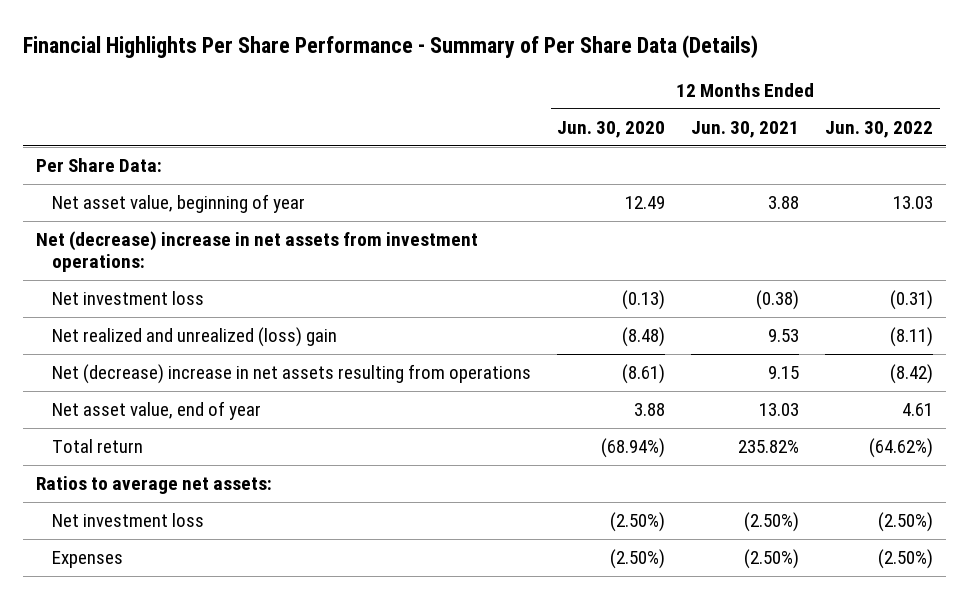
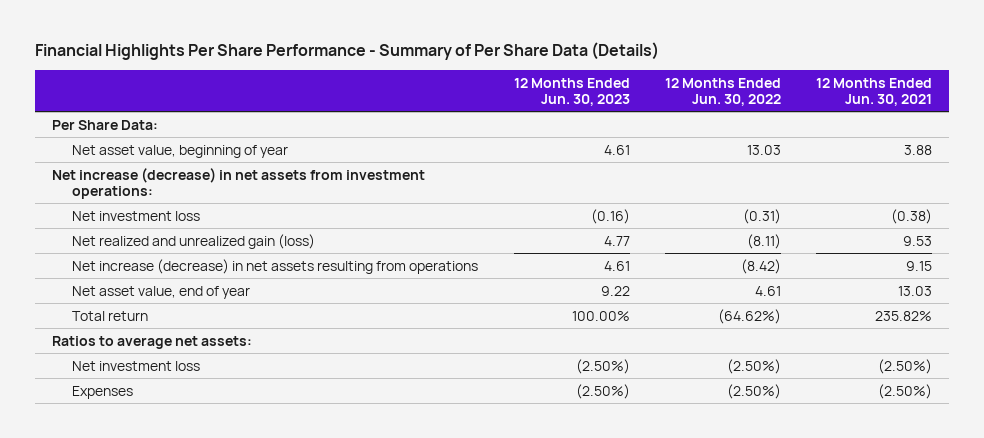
- | 12 Months Ended Jun. 30, 2020 | 12 Months Ended Jun. 30, 2021 | 12 Months Ended Jun. 30, 2022
+ | 12 Months Ended Jun. 30, 2023 | 12 Months Ended Jun. 30, 2022 | 12 Months Ended Jun. 30, 2021
- Net (decrease) increase in net assets from investment operations:
+ Net increase (decrease) in net assets from investment operations:
- Net realized and unrealized (loss) gain | (8.48) | 9.53 | (8.11)
- Net (decrease) increase in net assets resulting from operations | (8.61) | 9.15 | (8.42)
+ Net realized and unrealized gain (loss) | 4.77 | (8.11) | 9.53
+ Net increase (decrease) in net assets resulting from operations | 4.61 | (8.42) | 9.15

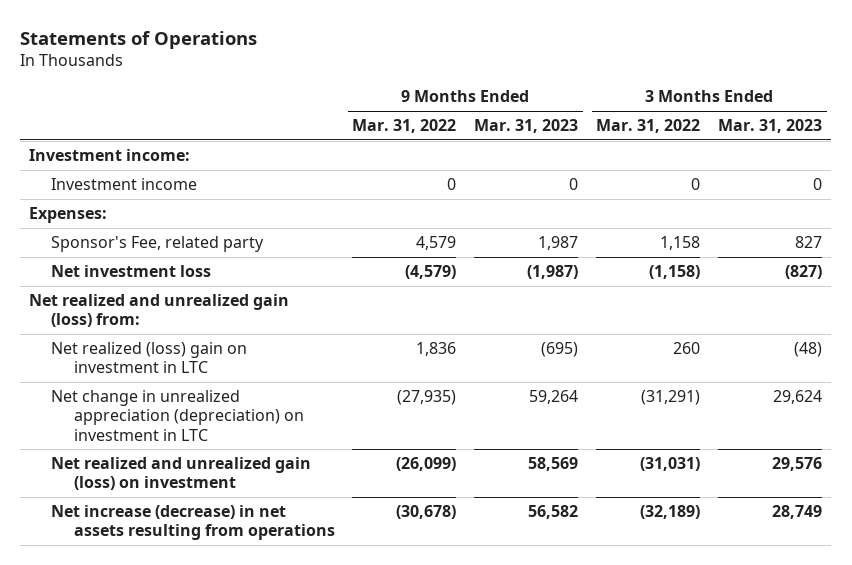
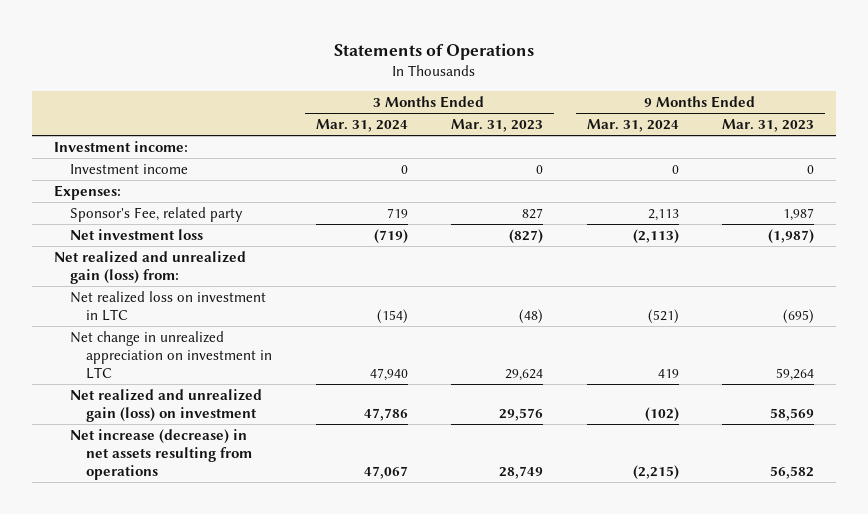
- | 9 Months Ended Mar. 31, 2022 | 9 Months Ended Mar. 31, 2023 | 3 Months Ended Mar. 31, 2022 | 3 Months Ended Mar. 31, 2023
+ | 3 Months Ended Mar. 31, 2024 | 3 Months Ended Mar. 31, 2023 | 9 Months Ended Mar. 31, 2024 | 9 Months Ended Mar. 31, 2023
- Net realized (loss) gain on investment in LTC | 1,836 | (695) | 260 | (48)
- Net change in unrealized appreciation (depreciation) on investment in LTC | (27,935) | 59,264 | (31,291) | 29,624
+ Net realized loss on investment in LTC | (154) | (48) | (521) | (695)
+ Net change in unrealized appreciation on investment in LTC | 47,940 | 29,624 | 419 | 59,264

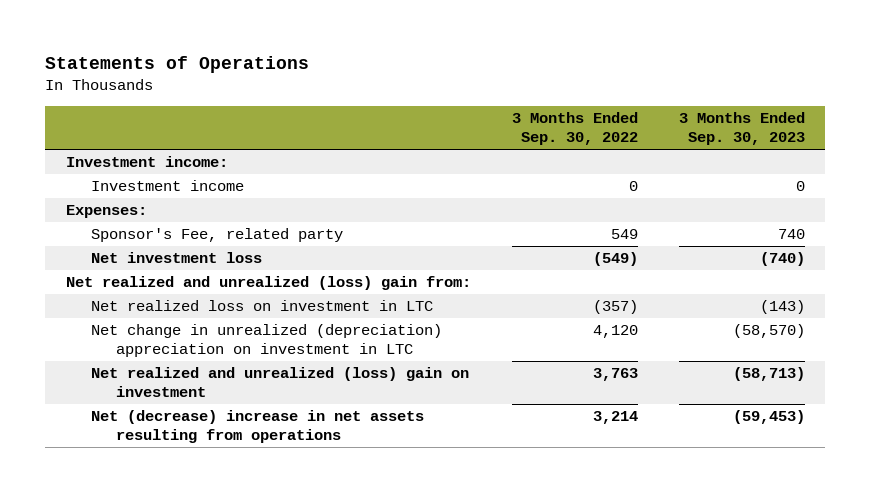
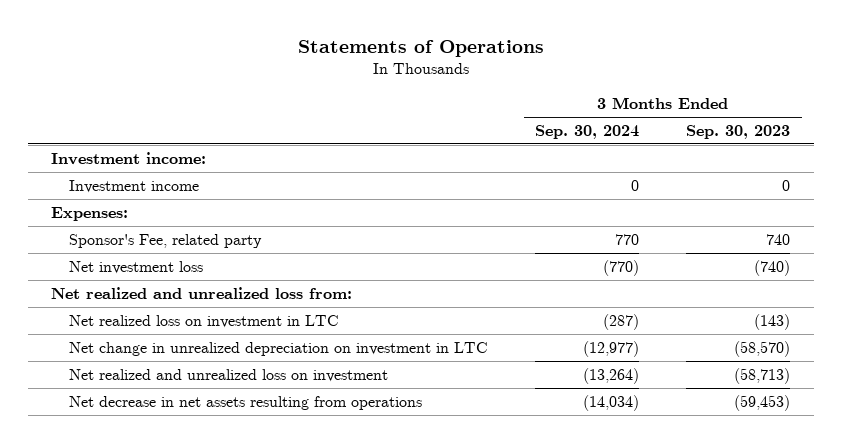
- | 3 Months Ended Sep. 30, 2022 | 3 Months Ended Sep. 30, 2023
+ | 3 Months Ended Sep. 30, 2024 | 3 Months Ended Sep. 30, 2023
- Net realized and unrealized (loss) gain from:
+ Net realized and unrealized loss from:
- Net change in unrealized (depreciation) appreciation on investment in LTC | 4,120 | (58,570)
- Net realized and unrealized (loss) gain on investment | 3,763 | (58,713)
- Net (decrease) increase in net assets resulting from operations | 3,214 | (59,453)
+ Net change in unrealized depreciation on investment in LTC | (12,977) | (58,570)
+ Net realized and unrealized loss on investment | (13,264) | (58,713)
+ Net decrease in net assets resulting from operations | (14,034) | (59,453)

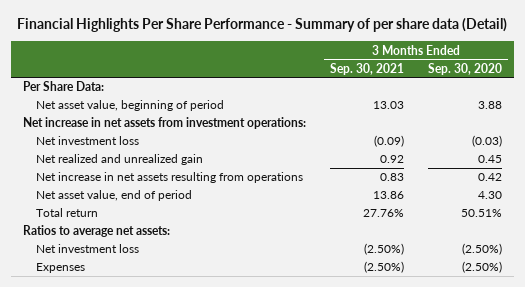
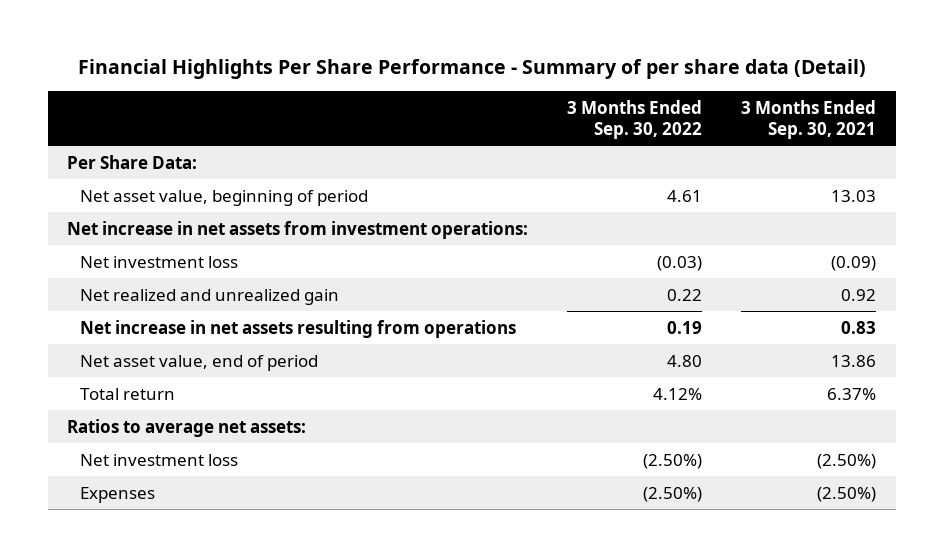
- | 3 Months Ended Sep. 30, 2021 | 3 Months Ended Sep. 30, 2020
+ | 3 Months Ended Sep. 30, 2022 | 3 Months Ended Sep. 30, 2021
- Total return | 27.76% | 50.51%
+ Total return | 4.12% | 6.37%

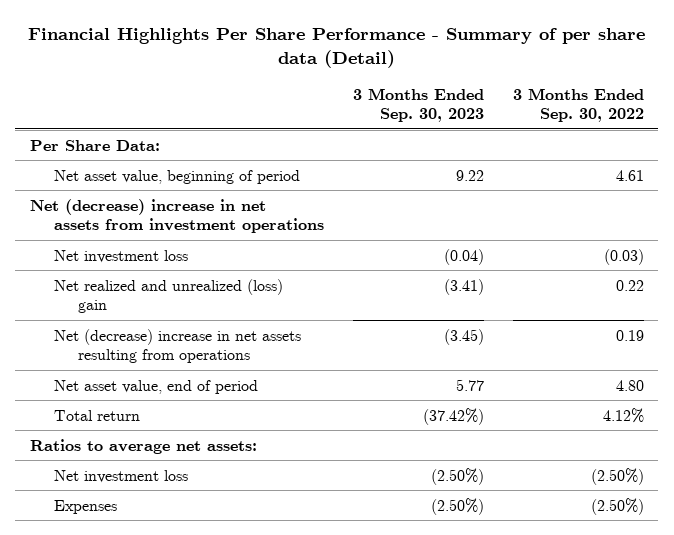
- | 3 Months Ended Sep. 30, 2022 | 3 Months Ended Sep. 30, 2021
+ | 3 Months Ended Sep. 30, 2023 | 3 Months Ended Sep. 30, 2022
- Net increase in net assets from investment operations:
+ Net (decrease) increase in net assets from investment operations
- Net realized and unrealized gain | 0.22 | 0.92
- Net increase in net assets resulting from operations | 0.19 | 0.83
+ Net realized and unrealized (loss) gain | (3.41) | 0.22
+ Net (decrease) increase in net assets resulting from operations | (3.45) | 0.19

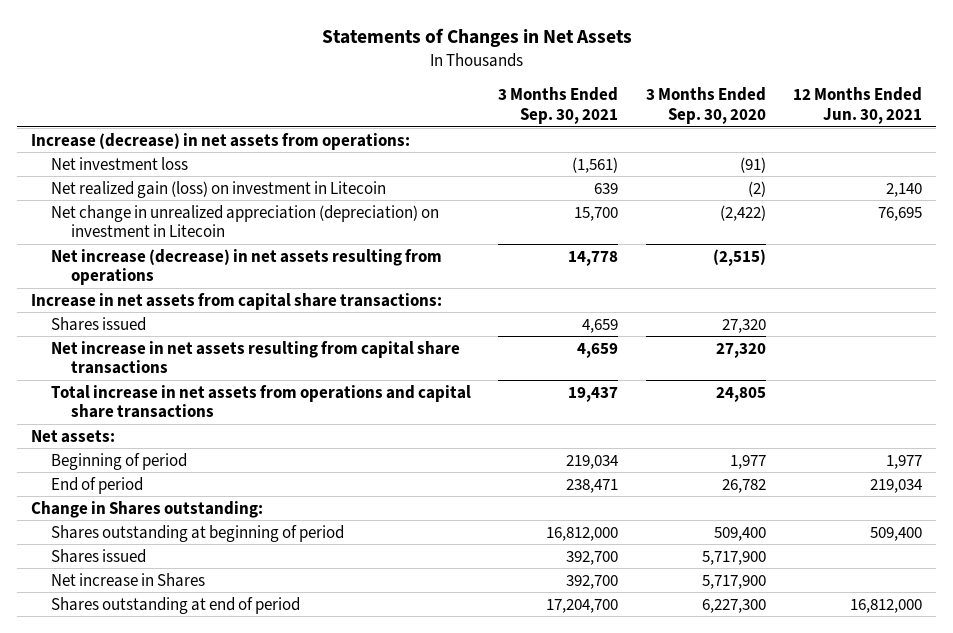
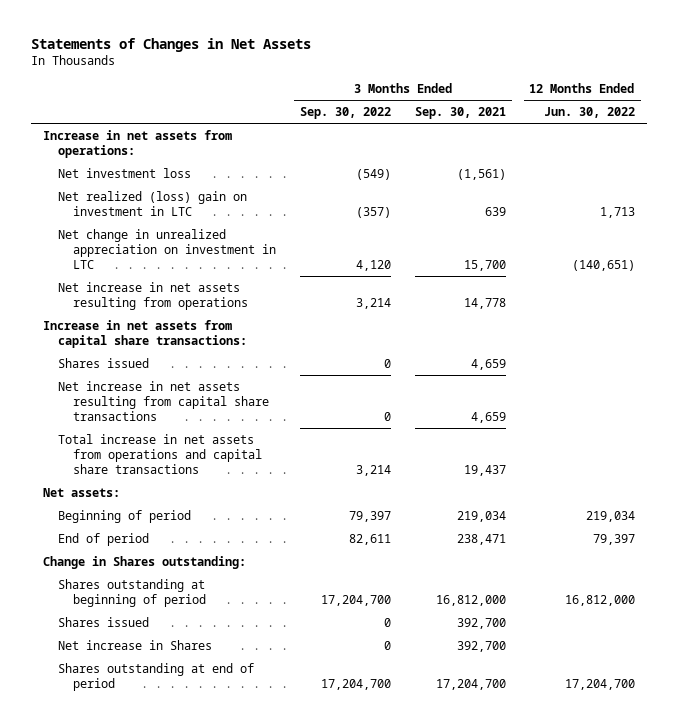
- | 3 Months Ended Sep. 30, 2021 | 3 Months Ended Sep. 30, 2020 | 12 Months Ended Jun. 30, 2021
+ | 3 Months Ended Sep. 30, 2022 | 3 Months Ended Sep. 30, 2021 | 12 Months Ended Jun. 30, 2022
- Increase (decrease) in net assets from operations:
+ Increase in net assets from operations:
- Net realized gain (loss) on investment in Litecoin | 639 | (2) | 2,140
- Net change in unrealized appreciation (depreciation) on investment in Litecoin | 15,700 | (2,422) | 76,695
- Net increase (decrease) in net assets resulting from operations | 14,778 | (2,515) |
+ Net realized (loss) gain on investment in LTC | (357) | 639 | 1,713
+ Net change in unrealized appreciation on investment in LTC | 4,120 | 15,700 | (140,651)
+ Net increase in net assets resulting from operations | 3,214 | 14,778 |

